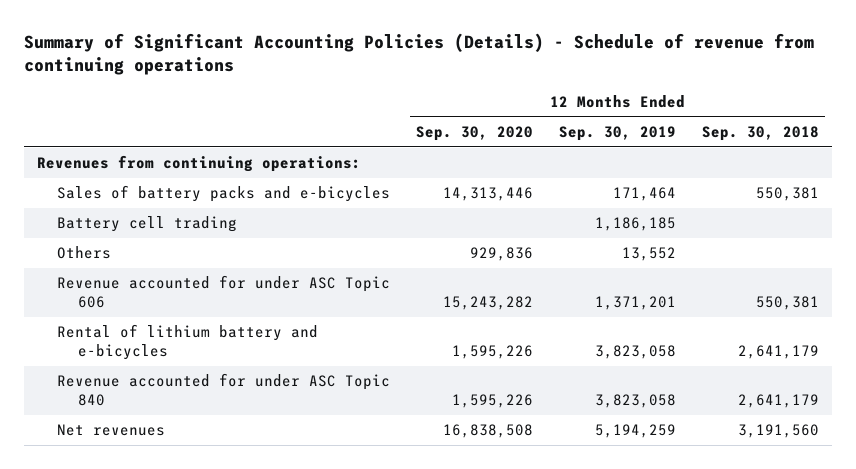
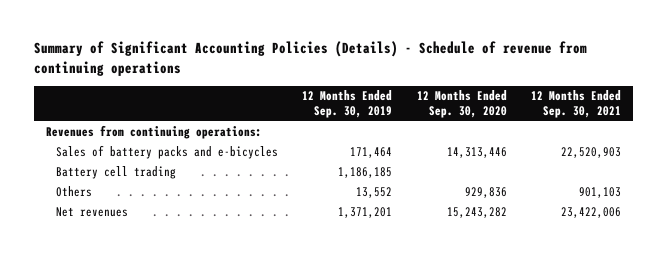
- | 12 Months Ended Sep. 30, 2020 | 12 Months Ended Sep. 30, 2019 | 12 Months Ended Sep. 30, 2018
+ | 12 Months Ended Sep. 30, 2019 | 12 Months Ended Sep. 30, 2020 | 12 Months Ended Sep. 30, 2021
- Revenue accounted for under ASC Topic 606 | 15,243,282 | 1,371,201 | 550,381
- Rental of lithium battery and e-bicycles | 1,595,226 | 3,823,058 | 2,641,179
- Revenue accounted for under ASC Topic 840 | 1,595,226 | 3,823,058 | 2,641,179
- Net revenues | 16,838,508 | 5,194,259 | 3,191,560
+ Net revenues | 1,371,201 | 15,243,282 | 23,422,006

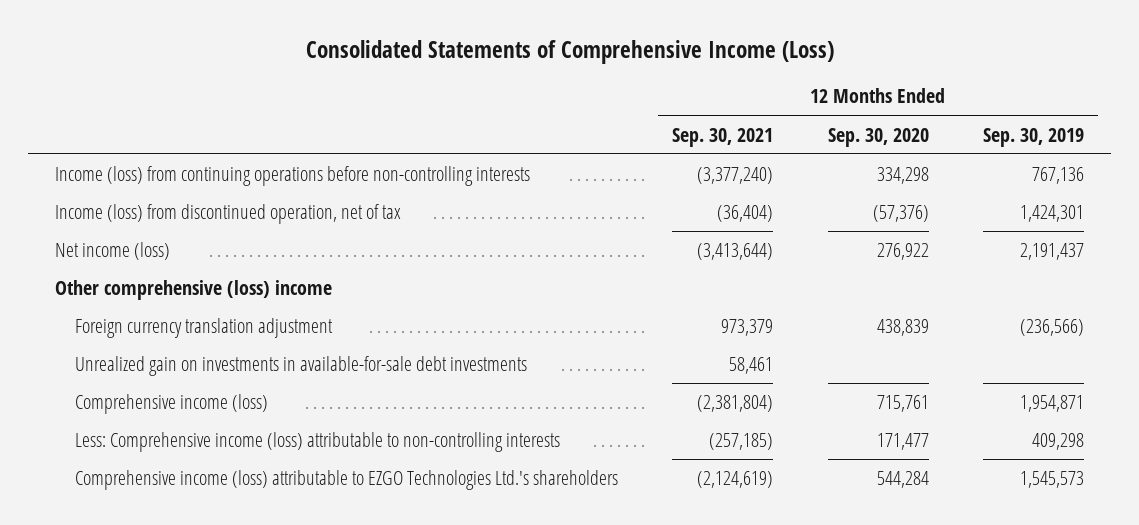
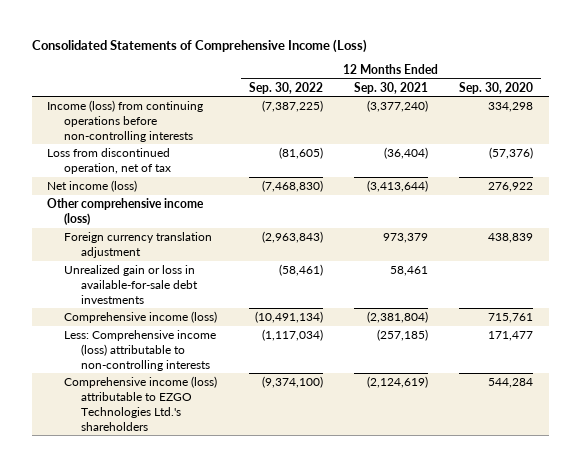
- | 12 Months Ended Sep. 30, 2021 | 12 Months Ended Sep. 30, 2020 | 12 Months Ended Sep. 30, 2019
+ | 12 Months Ended Sep. 30, 2022 | 12 Months Ended Sep. 30, 2021 | 12 Months Ended Sep. 30, 2020
- Income (loss) from discontinued operation, net of tax | (36,404) | (57,376) | 1,424,301
+ Loss from discontinued operation, net of tax | (81,605) | (36,404) | (57,376)
- Other comprehensive (loss) income
+ Other comprehensive income (loss)
- Unrealized gain on investments in available-for-sale debt investments | 58,461 | |
+ Unrealized gain or loss in available-for-sale debt investments | (58,461) | 58,461 |

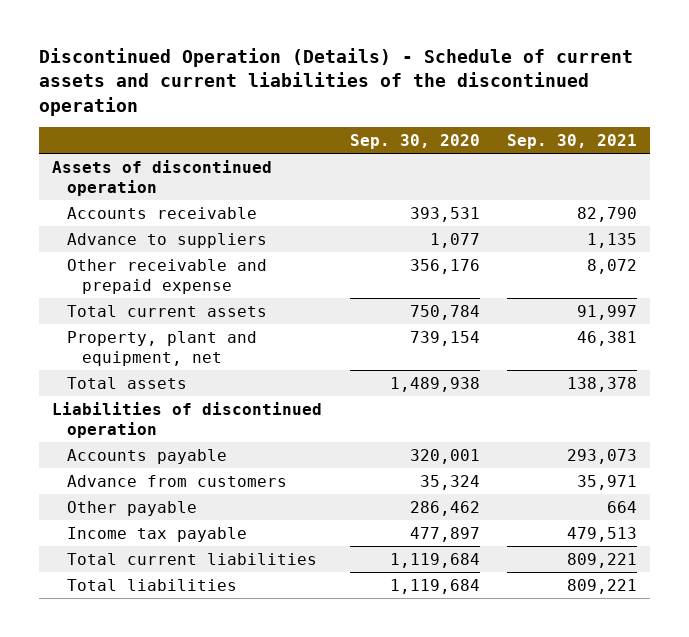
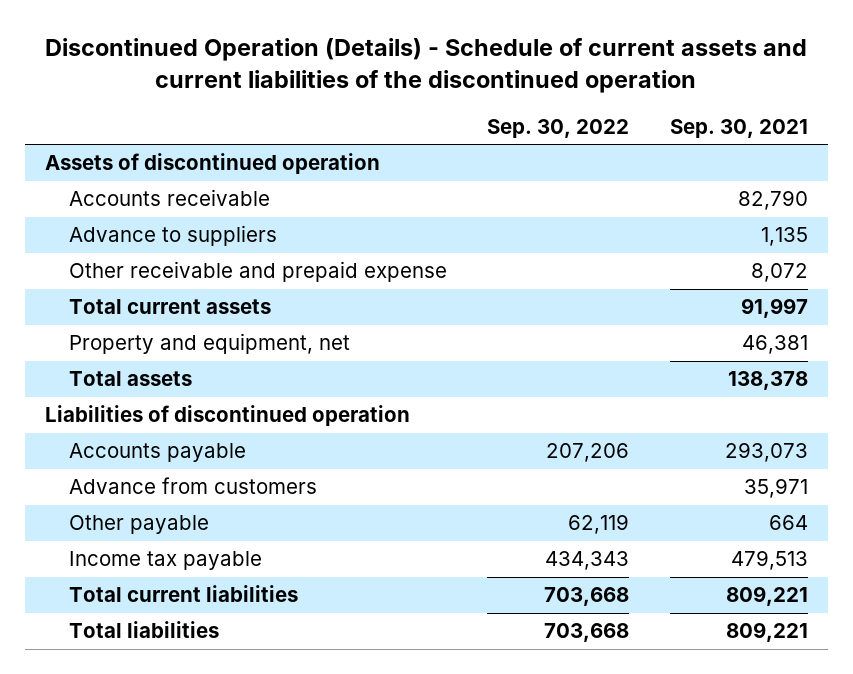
- | Sep. 30, 2020 | Sep. 30, 2021
+ | Sep. 30, 2022 | Sep. 30, 2021
- Property, plant and equipment, net | 739,154 | 46,381
+ Property and equipment, net | | 46,381

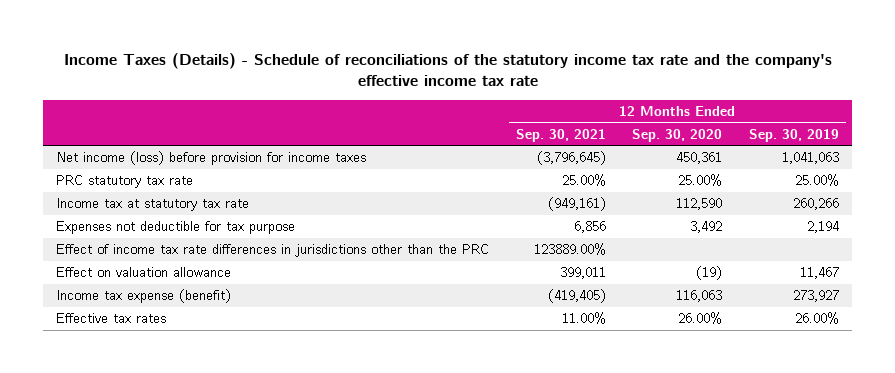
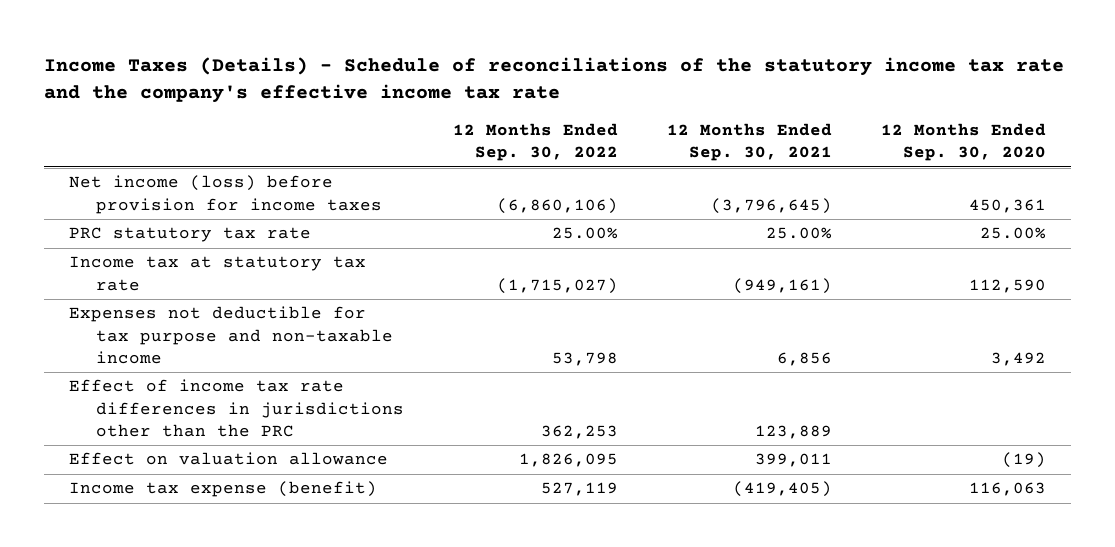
- | 12 Months Ended Sep. 30, 2021 | 12 Months Ended Sep. 30, 2020 | 12 Months Ended Sep. 30, 2019
+ | 12 Months Ended Sep. 30, 2022 | 12 Months Ended Sep. 30, 2021 | 12 Months Ended Sep. 30, 2020
- Expenses not deductible for tax purpose | 6,856 | 3,492 | 2,194
- Effect of income tax rate differences in jurisdictions other than the PRC | 123889.00% | |
+ Expenses not deductible for tax purpose and non-taxable income | 53,798 | 6,856 | 3,492
+ Effect of income tax rate differences in jurisdictions other than the PRC | 362,253 | 123,889 |
- Effective tax rates | 11.00% | 26.00% | 26.00%

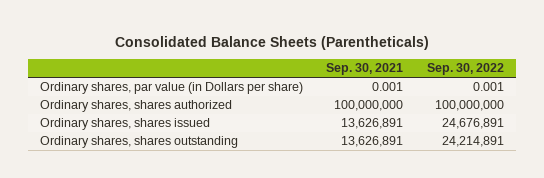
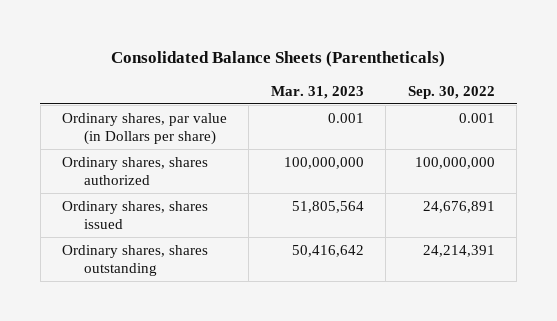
- | Sep. 30, 2021 | Sep. 30, 2022
+ | Mar. 31, 2023 | Sep. 30, 2022
- Ordinary shares, shares outstanding | 13,626,891 | 24,214,891
+ Ordinary shares, shares outstanding | 50,416,642 | 24,214,391

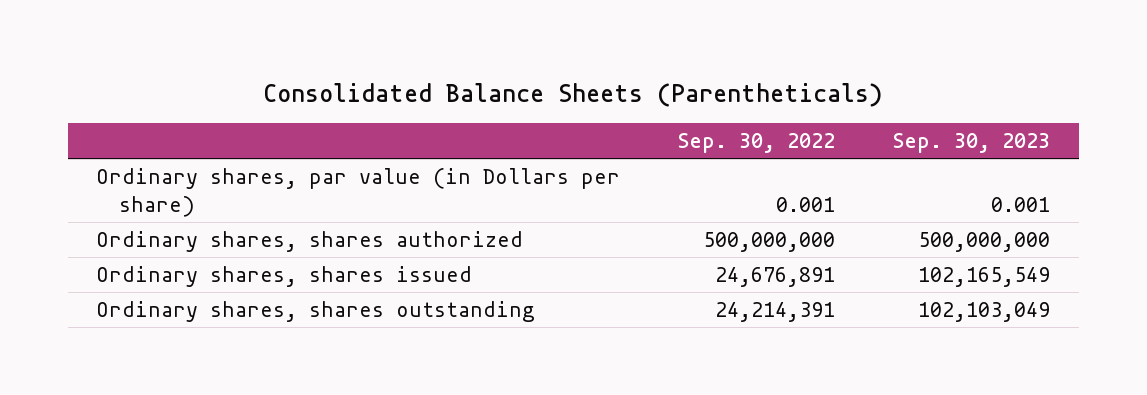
- | Mar. 31, 2023 | Sep. 30, 2022
+ | Sep. 30, 2022 | Sep. 30, 2023
- Ordinary shares, shares authorized | 100,000,000 | 100,000,000
+ Ordinary shares, shares authorized | 500,000,000 | 500,000,000

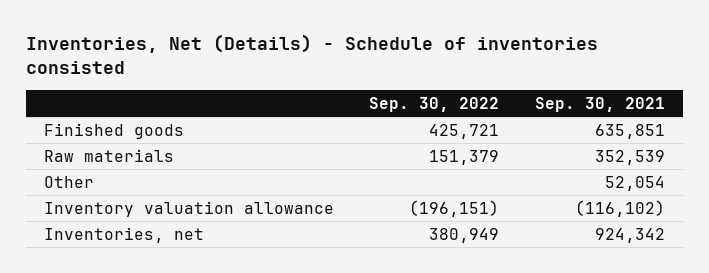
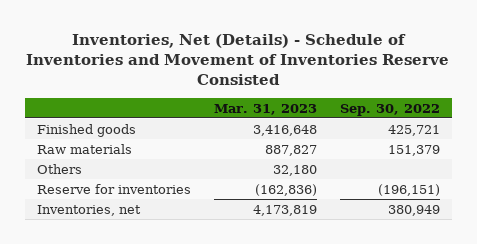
- Inventories, Net (Details) - Schedule of inventories consisted
+ Inventories, Net (Details) - Schedule of Inventories and Movement of Inventories Reserve Consisted
- | Sep. 30, 2022 | Sep. 30, 2021
+ | Mar. 31, 2023 | Sep. 30, 2022
- Other | | 52,054
- Inventory valuation allowance | (196,151) | (116,102)
+ Others | 32,180 |
+ Reserve for inventories | (162,836) | (196,151)

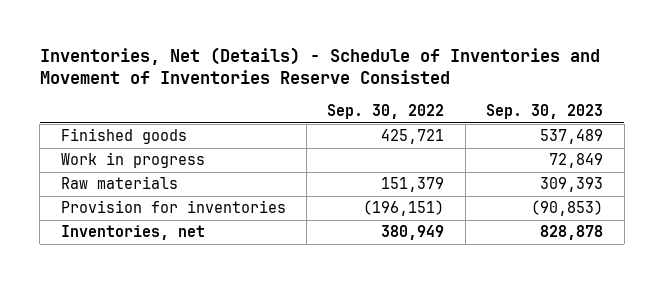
- | Mar. 31, 2023 | Sep. 30, 2022
+ | Sep. 30, 2022 | Sep. 30, 2023
+ Work in progress | | 72,849
- Others | 32,180 |
- Reserve for inventories | (162,836) | (196,151)
+ Provision for inventories | (196,151) | (90,853)

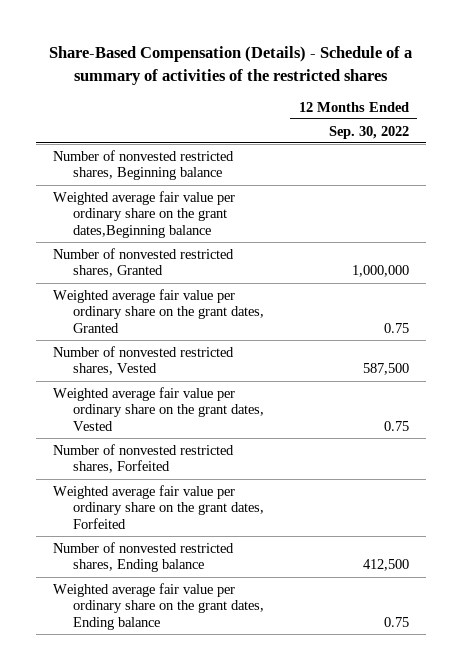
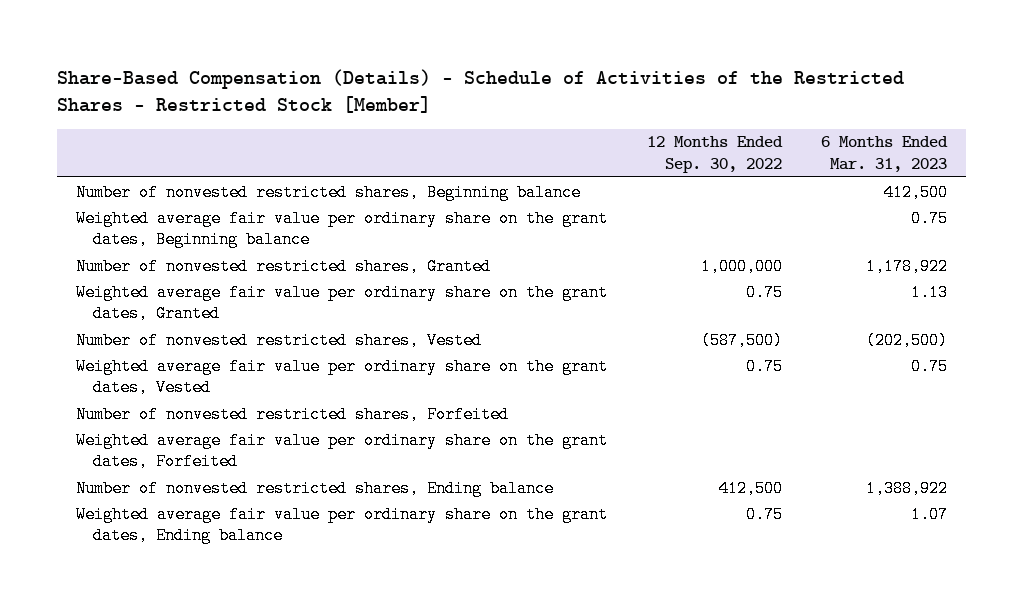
- Share-Based Compensation (Details) - Schedule of a summary of activities of the restricted shares
+ Share-Based Compensation (Details) - Schedule of Activities of the Restricted Shares - Restricted Stock [Member]
- | 12 Months Ended Sep. 30, 2022
+ | 12 Months Ended Sep. 30, 2022 | 6 Months Ended Mar. 31, 2023
- Weighted average fair value per ordinary share on the grant dates,Beginning balance
+ Weighted average fair value per ordinary share on the grant dates, Beginning balance | | 0.75
- Number of nonvested restricted shares, Vested | 587,500
+ Number of nonvested restricted shares, Vested | (587,500) | (202,500)

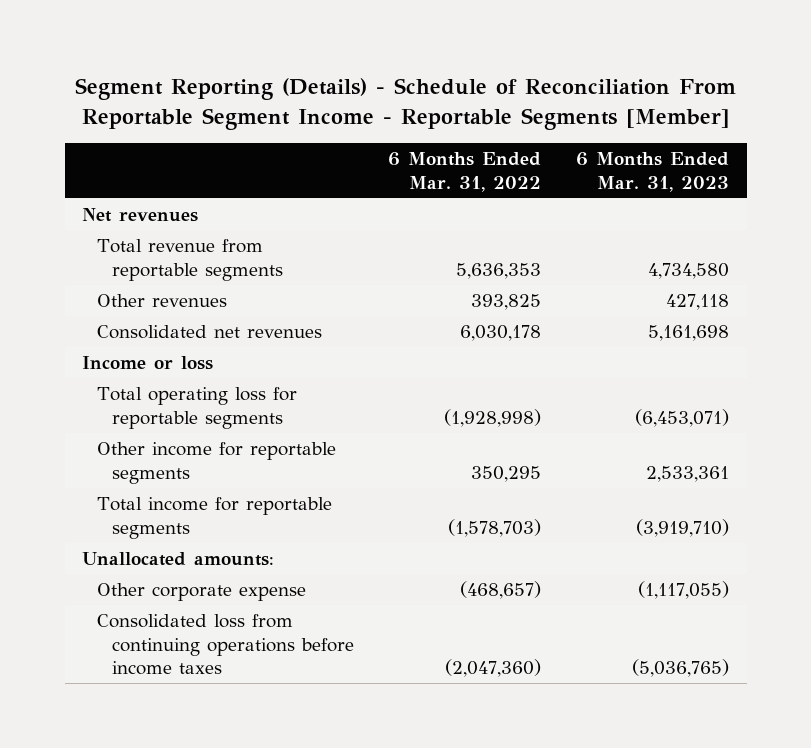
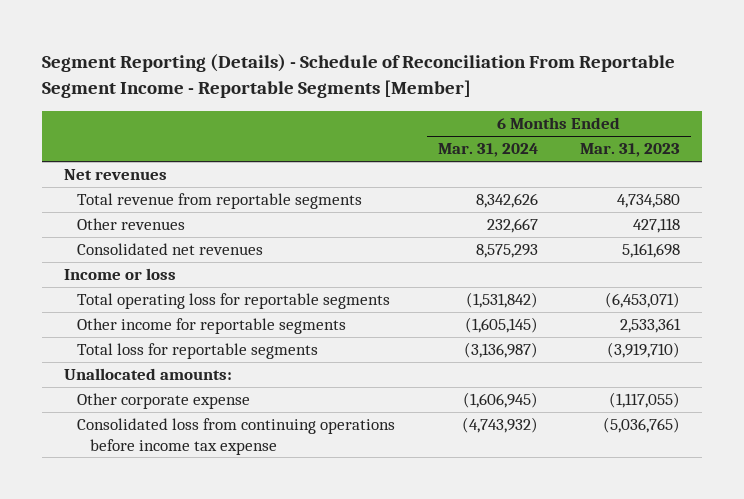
- | 6 Months Ended Mar. 31, 2022 | 6 Months Ended Mar. 31, 2023
+ | 6 Months Ended Mar. 31, 2024 | 6 Months Ended Mar. 31, 2023
- Total income for reportable segments | (1,578,703) | (3,919,710)
+ Total loss for reportable segments | (3,136,987) | (3,919,710)
- Consolidated loss from continuing operations before income taxes | (2,047,360) | (5,036,765)
+ Consolidated loss from continuing operations before income tax expense | (4,743,932) | (5,036,765)

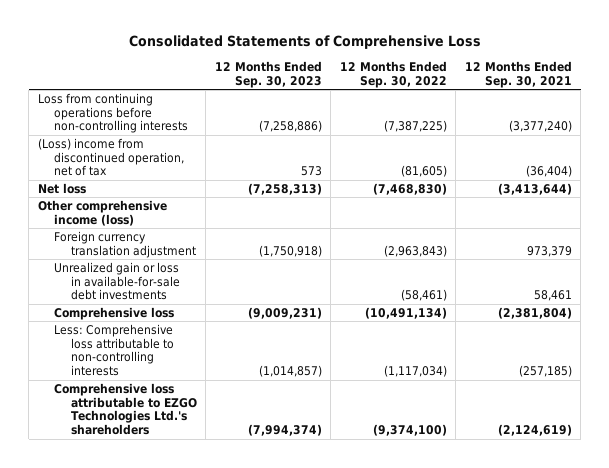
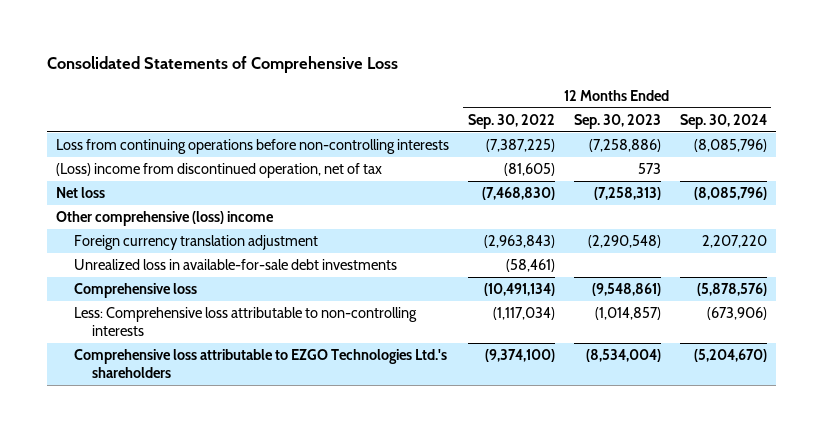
- | 12 Months Ended Sep. 30, 2023 | 12 Months Ended Sep. 30, 2022 | 12 Months Ended Sep. 30, 2021
+ | 12 Months Ended Sep. 30, 2022 | 12 Months Ended Sep. 30, 2023 | 12 Months Ended Sep. 30, 2024
- Other comprehensive income (loss)
- Foreign currency translation adjustment | (1,750,918) | (2,963,843) | 973,379
- Unrealized gain or loss in available-for-sale debt investments | | (58,461) | 58,461
- Comprehensive loss | (9,009,231) | (10,491,134) | (2,381,804)
+ Other comprehensive (loss) income
+ Foreign currency translation adjustment | (2,963,843) | (2,290,548) | 2,207,220
+ Unrealized loss in available-for-sale debt investments | (58,461) | |
+ Comprehensive loss | (10,491,134) | (9,548,861) | (5,878,576)
- Comprehensive loss attributable to EZGO Technologies Ltd.'s shareholders | (7,994,374) | (9,374,100) | (2,124,619)
+ Comprehensive loss attributable to EZGO Technologies Ltd.'s shareholders | (9,374,100) | (8,534,004) | (5,204,670)

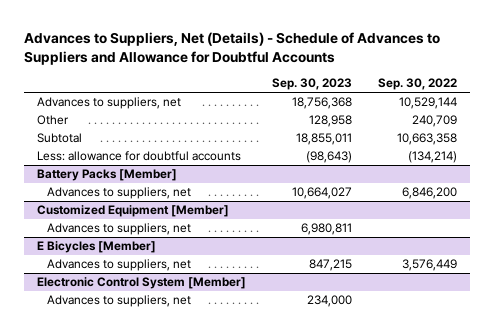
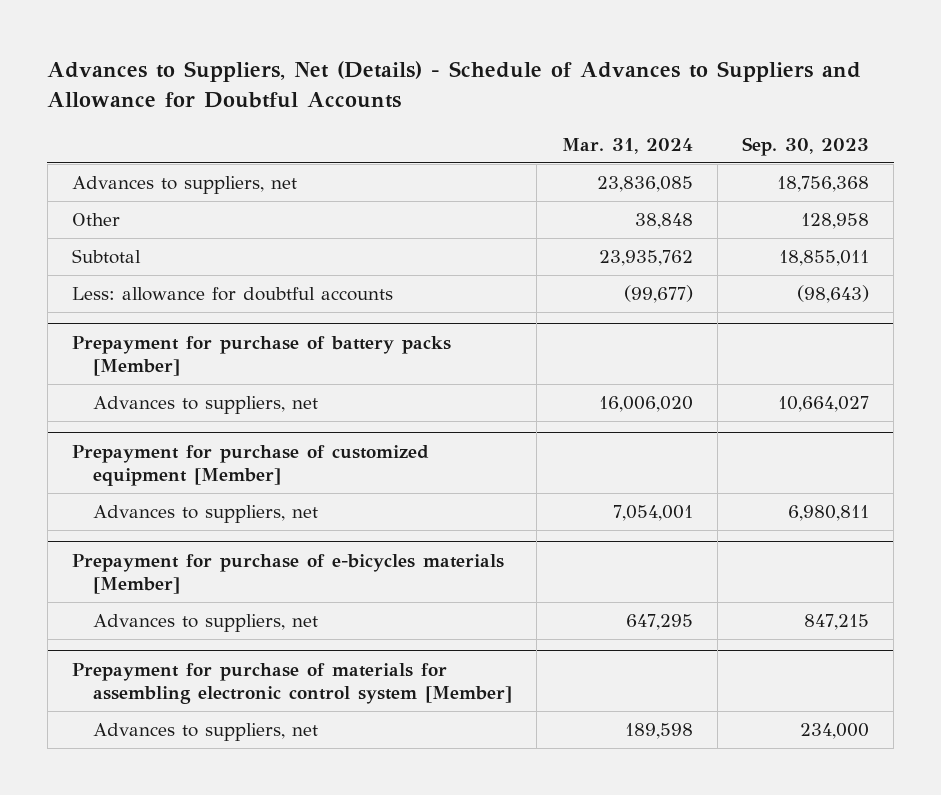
- | Sep. 30, 2023 | Sep. 30, 2022
+ | Mar. 31, 2024 | Sep. 30, 2023
- Battery Packs [Member]
+ Prepayment for purchase of battery packs [Member]
- Customized Equipment [Member]
+ Prepayment for purchase of customized equipment [Member]
- E Bicycles [Member]
+ Prepayment for purchase of e-bicycles materials [Member]
- Electronic Control System [Member]
+ Prepayment for purchase of materials for assembling electronic control system [Member]

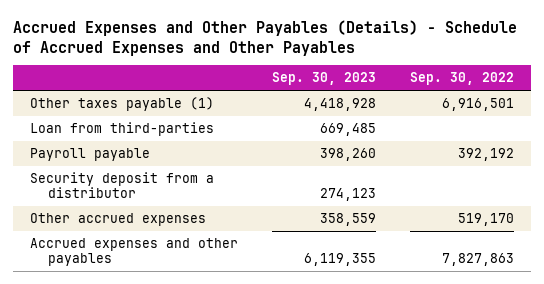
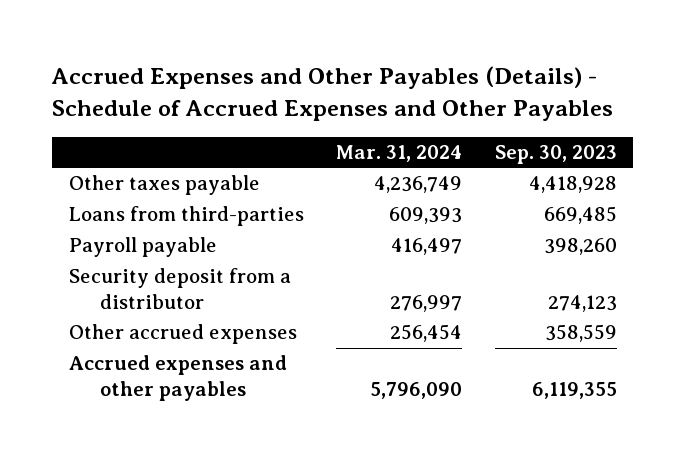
- | Sep. 30, 2023 | Sep. 30, 2022
+ | Mar. 31, 2024 | Sep. 30, 2023
- Other taxes payable (1) | 4,418,928 | 6,916,501
- Loan from third-parties | 669,485 |
+ Other taxes payable | 4,236,749 | 4,418,928
+ Loans from third-parties | 609,393 | 669,485

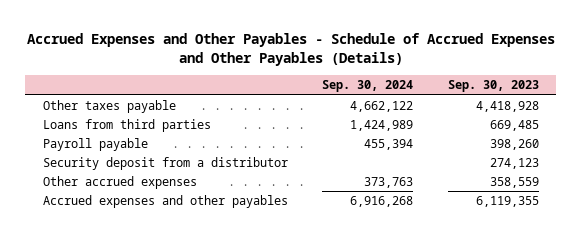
- Accrued Expenses and Other Payables (Details) - Schedule of Accrued Expenses and Other Payables
+ Accrued Expenses and Other Payables - Schedule of Accrued Expenses and Other Payables (Details)
- | Mar. 31, 2024 | Sep. 30, 2023
+ | Sep. 30, 2024 | Sep. 30, 2023
- Loans from third-parties | 609,393 | 669,485
+ Loans from third parties | 1,424,989 | 669,485

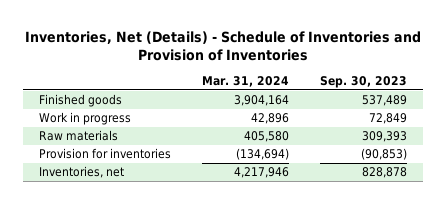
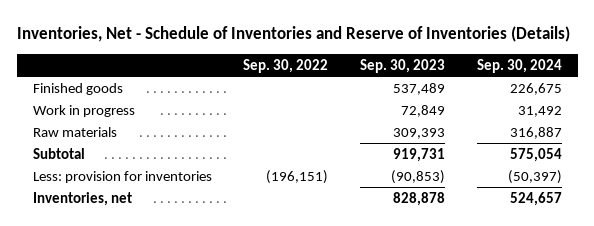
- Inventories, Net (Details) - Schedule of Inventories and Provision of Inventories
+ Inventories, Net - Schedule of Inventories and Reserve of Inventories (Details)
- | Mar. 31, 2024 | Sep. 30, 2023
+ | Sep. 30, 2022 | Sep. 30, 2023 | Sep. 30, 2024
- Provision for inventories | (134,694) | (90,853)
+ Subtotal | | 919,731 | 575,054
+ Less: provision for inventories | (196,151) | (90,853) | (50,397)

